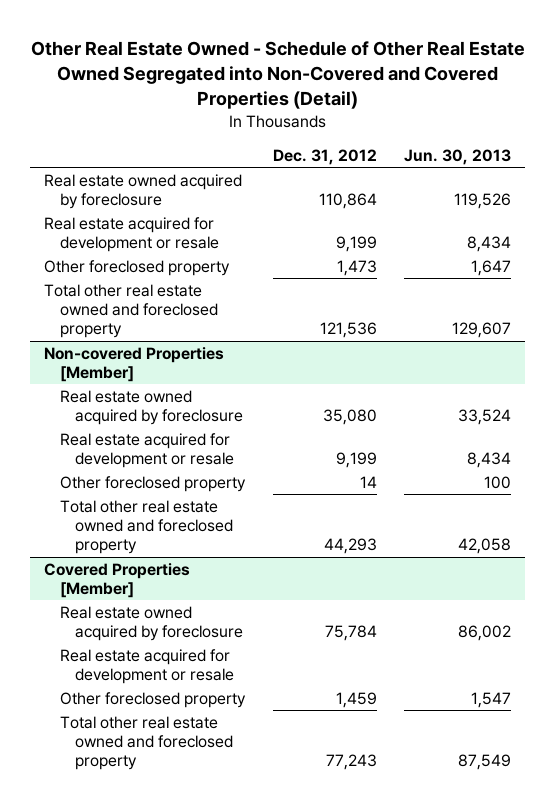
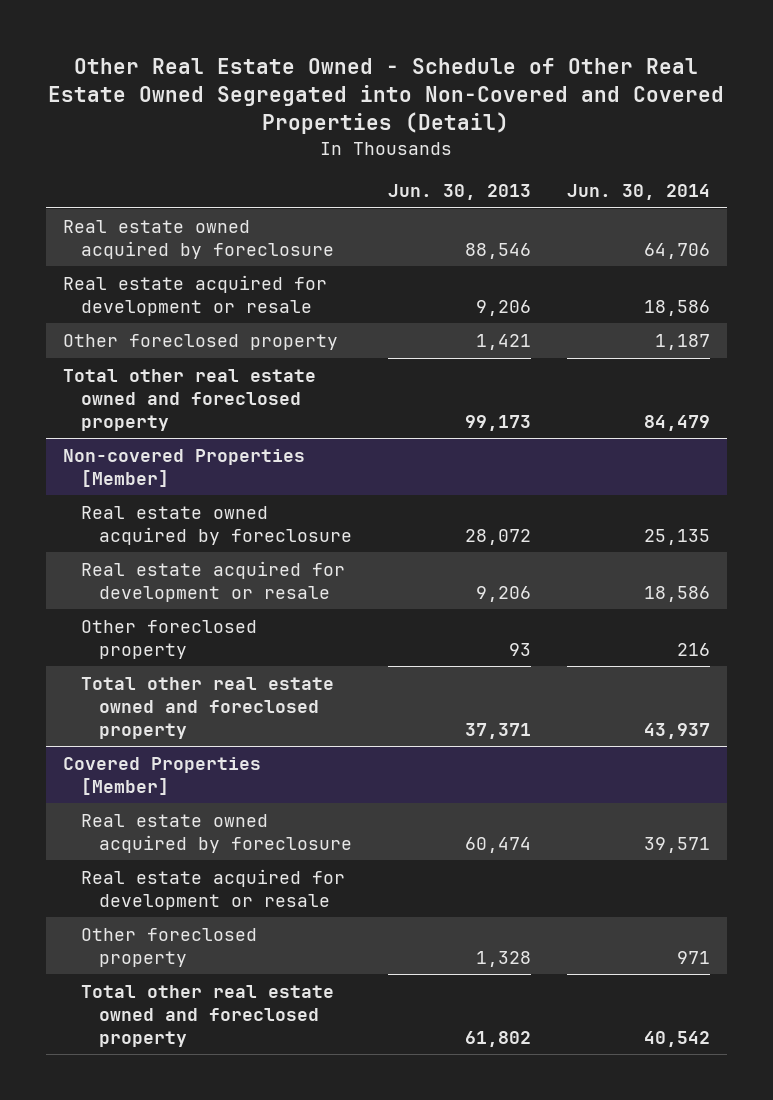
- | Dec. 31, 2012 | Jun. 30, 2013
+ | Jun. 30, 2013 | Jun. 30, 2014
- Real estate owned acquired by foreclosure | 110,864 | 119,526
- Real estate acquired for development or resale | 9,199 | 8,434
- Other foreclosed property | 1,473 | 1,647
- Total other real estate owned and foreclosed property | 121,536 | 129,607
+ Real estate owned acquired by foreclosure | 88,546 | 64,706
+ Real estate acquired for development or resale | 9,206 | 18,586
+ Other foreclosed property | 1,421 | 1,187
+ Total other real estate owned and foreclosed property | 99,173 | 84,479
@ Non-covered Properties [Member]
- Real estate owned acquired by foreclosure | 35,080 | 33,524
- Real estate acquired for development or resale | 9,199 | 8,434
- Other foreclosed property | 14 | 100
- Total other real estate owned and foreclosed property | 44,293 | 42,058
+ Real estate owned acquired by foreclosure | 28,072 | 25,135
+ Real estate acquired for development or resale | 9,206 | 18,586
+ Other foreclosed property | 93 | 216
+ Total other real estate owned and foreclosed property | 37,371 | 43,937
@ Covered Properties [Member]
- Real estate owned acquired by foreclosure | 75,784 | 86,002
+ Real estate owned acquired by foreclosure | 60,474 | 39,571
- Other foreclosed property | 1,459 | 1,547
- Total other real estate owned and foreclosed property | 77,243 | 87,549
+ Other foreclosed property | 1,328 | 971
+ Total other real estate owned and foreclosed property | 61,802 | 40,542

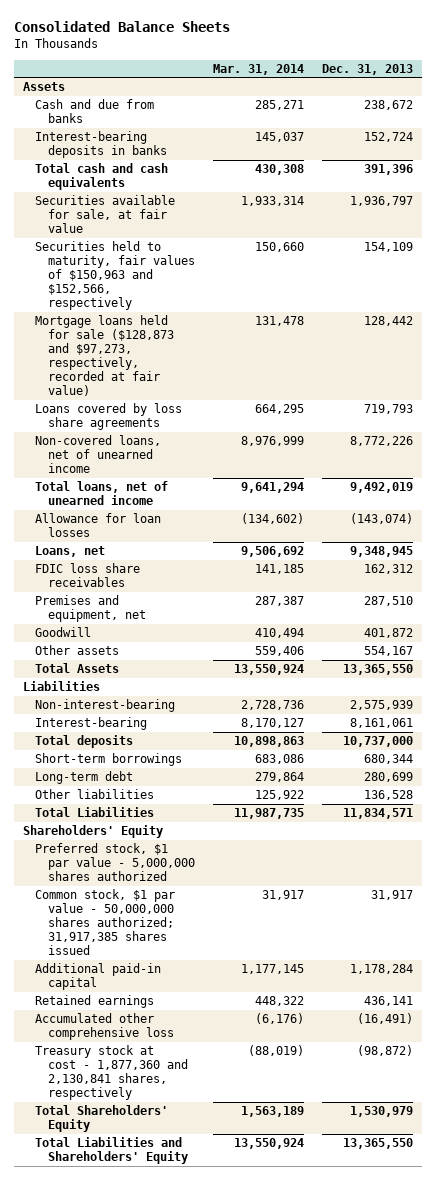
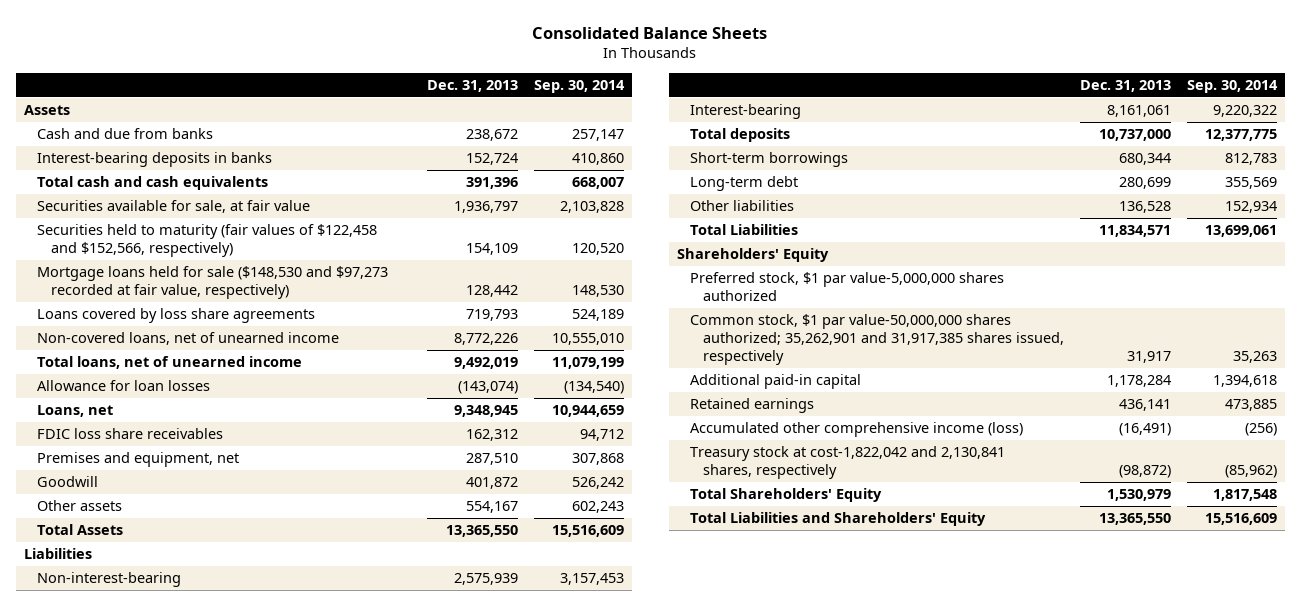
- | Mar. 31, 2014 | Dec. 31, 2013
+ | Dec. 31, 2013 | Sep. 30, 2014
- Securities held to maturity, fair values of $150,963 and $152,566, respectively | 150,660 | 154,109
- Mortgage loans held for sale ($128,873 and $97,273, respectively, recorded at fair value) | 131,478 | 128,442
+ Securities held to maturity (fair values of $122,458 and $152,566, respectively) | 154,109 | 120,520
+ Mortgage loans held for sale ($148,530 and $97,273 recorded at fair value, respectively) | 128,442 | 148,530
- Preferred stock, $1 par value - 5,000,000 shares authorized
- Common stock, $1 par value - 50,000,000 shares authorized; 31,917,385 shares issued | 31,917 | 31,917
+ Preferred stock, $1 par value-5,000,000 shares authorized
+ Common stock, $1 par value-50,000,000 shares authorized; 35,262,901 and 31,917,385 shares issued, respectively | 31,917 | 35,263
- Accumulated other comprehensive loss | (6,176) | (16,491)
- Treasury stock at cost - 1,877,360 and 2,130,841 shares, respectively | (88,019) | (98,872)
+ Accumulated other comprehensive income (loss) | (16,491) | (256)
+ Treasury stock at cost-1,822,042 and 2,130,841 shares, respectively | (98,872) | (85,962)

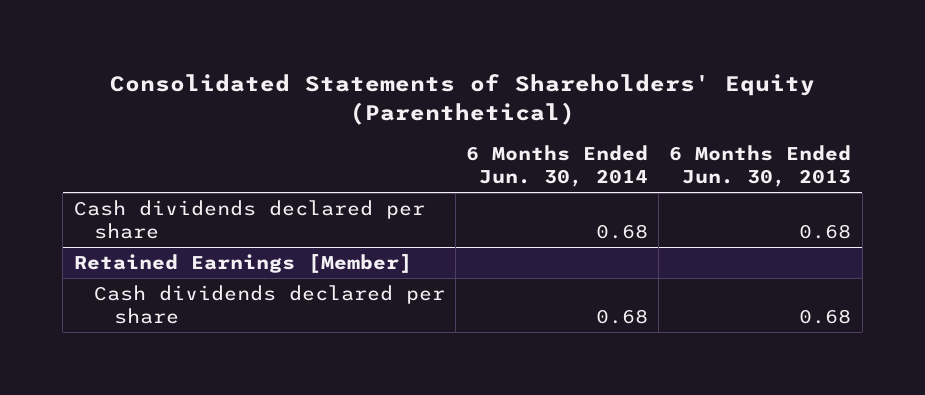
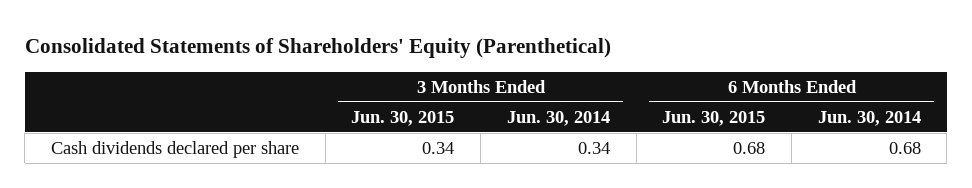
- | 6 Months Ended Jun. 30, 2014 | 6 Months Ended Jun. 30, 2013
+ | 3 Months Ended Jun. 30, 2015 | 3 Months Ended Jun. 30, 2014 | 6 Months Ended Jun. 30, 2015 | 6 Months Ended Jun. 30, 2014
- Retained Earnings [Member]
- Cash dividends declared per share | 0.68 | 0.68

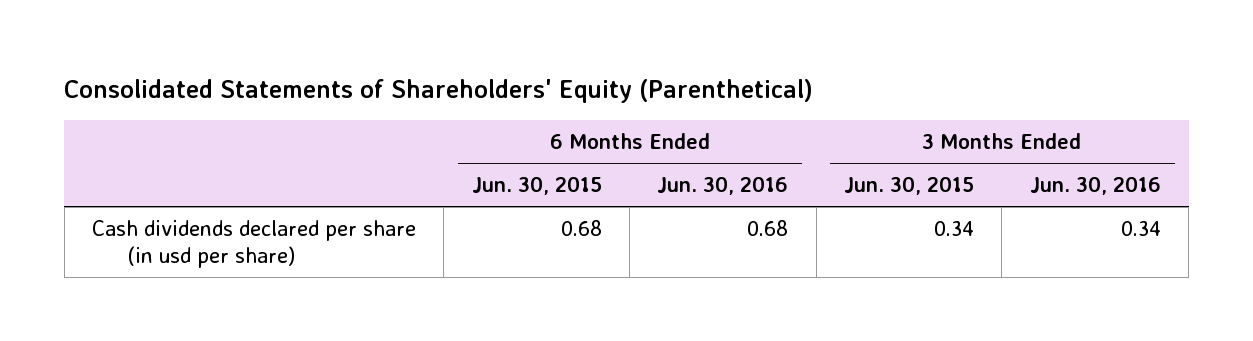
- | 3 Months Ended Jun. 30, 2015 | 3 Months Ended Jun. 30, 2014 | 6 Months Ended Jun. 30, 2015 | 6 Months Ended Jun. 30, 2014
+ | 6 Months Ended Jun. 30, 2015 | 6 Months Ended Jun. 30, 2016 | 3 Months Ended Jun. 30, 2015 | 3 Months Ended Jun. 30, 2016
- Cash dividends declared per share | 0.34 | 0.34 | 0.68 | 0.68
+ Cash dividends declared per share (in usd per share) | 0.68 | 0.68 | 0.34 | 0.34

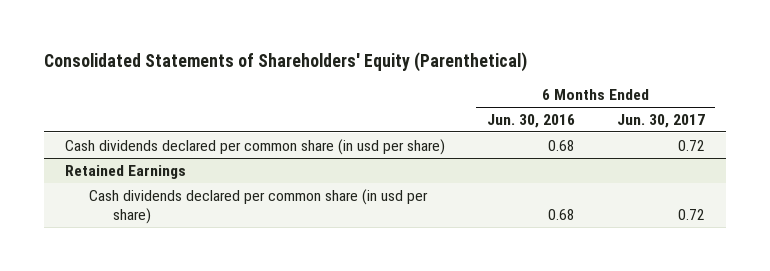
- | 6 Months Ended Jun. 30, 2015 | 6 Months Ended Jun. 30, 2016 | 3 Months Ended Jun. 30, 2015 | 3 Months Ended Jun. 30, 2016
+ | 6 Months Ended Jun. 30, 2016 | 6 Months Ended Jun. 30, 2017
- Cash dividends declared per share (in usd per share) | 0.68 | 0.68 | 0.34 | 0.34
+ Cash dividends declared per common share (in usd per share) | 0.68 | 0.72
+ Retained Earnings
+ Cash dividends declared per common share (in usd per share) | 0.68 | 0.72

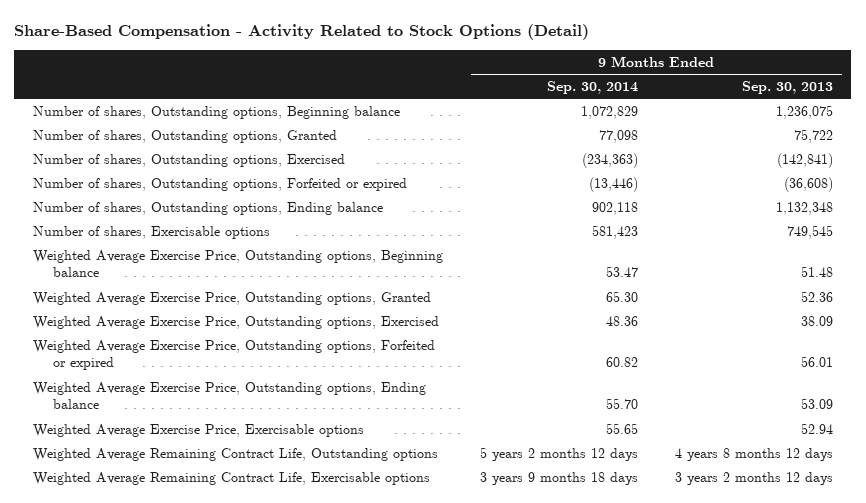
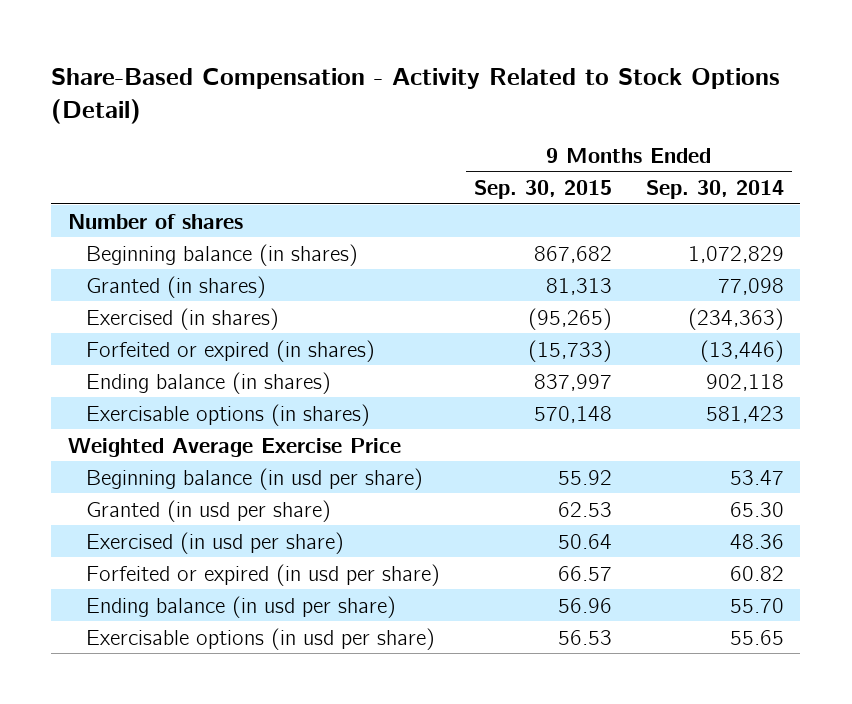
- | 9 Months Ended Sep. 30, 2014 | 9 Months Ended Sep. 30, 2013
+ | 9 Months Ended Sep. 30, 2015 | 9 Months Ended Sep. 30, 2014
- Number of shares, Outstanding options, Beginning balance | 1,072,829 | 1,236,075
- Number of shares, Outstanding options, Granted | 77,098 | 75,722
- Number of shares, Outstanding options, Exercised | (234,363) | (142,841)
- Number of shares, Outstanding options, Forfeited or expired | (13,446) | (36,608)
- Number of shares, Outstanding options, Ending balance | 902,118 | 1,132,348
- Number of shares, Exercisable options | 581,423 | 749,545
- Weighted Average Exercise Price, Outstanding options, Beginning balance | 53.47 | 51.48
- Weighted Average Exercise Price, Outstanding options, Granted | 65.30 | 52.36
- Weighted Average Exercise Price, Outstanding options, Exercised | 48.36 | 38.09
- Weighted Average Exercise Price, Outstanding options, Forfeited or expired | 60.82 | 56.01
- Weighted Average Exercise Price, Outstanding options, Ending balance | 55.70 | 53.09
- Weighted Average Exercise Price, Exercisable options | 55.65 | 52.94
- Weighted Average Remaining Contract Life, Outstanding options | 5 years 2 months 12 days | 4 years 8 months 12 days
- Weighted Average Remaining Contract Life, Exercisable options | 3 years 9 months 18 days | 3 years 2 months 12 days
+ Number of shares
+ Beginning balance (in shares) | 867,682 | 1,072,829
+ Granted (in shares) | 81,313 | 77,098
+ Exercised (in shares) | (95,265) | (234,363)
+ Forfeited or expired (in shares) | (15,733) | (13,446)
+ Ending balance (in shares) | 837,997 | 902,118
+ Exercisable options (in shares) | 570,148 | 581,423
+ Weighted Average Exercise Price
+ Beginning balance (in usd per share) | 55.92 | 53.47
+ Granted (in usd per share) | 62.53 | 65.30
+ Exercised (in usd per share) | 50.64 | 48.36
+ Forfeited or expired (in usd per share) | 66.57 | 60.82
+ Ending balance (in usd per share) | 56.96 | 55.70
+ Exercisable options (in usd per share) | 56.53 | 55.65

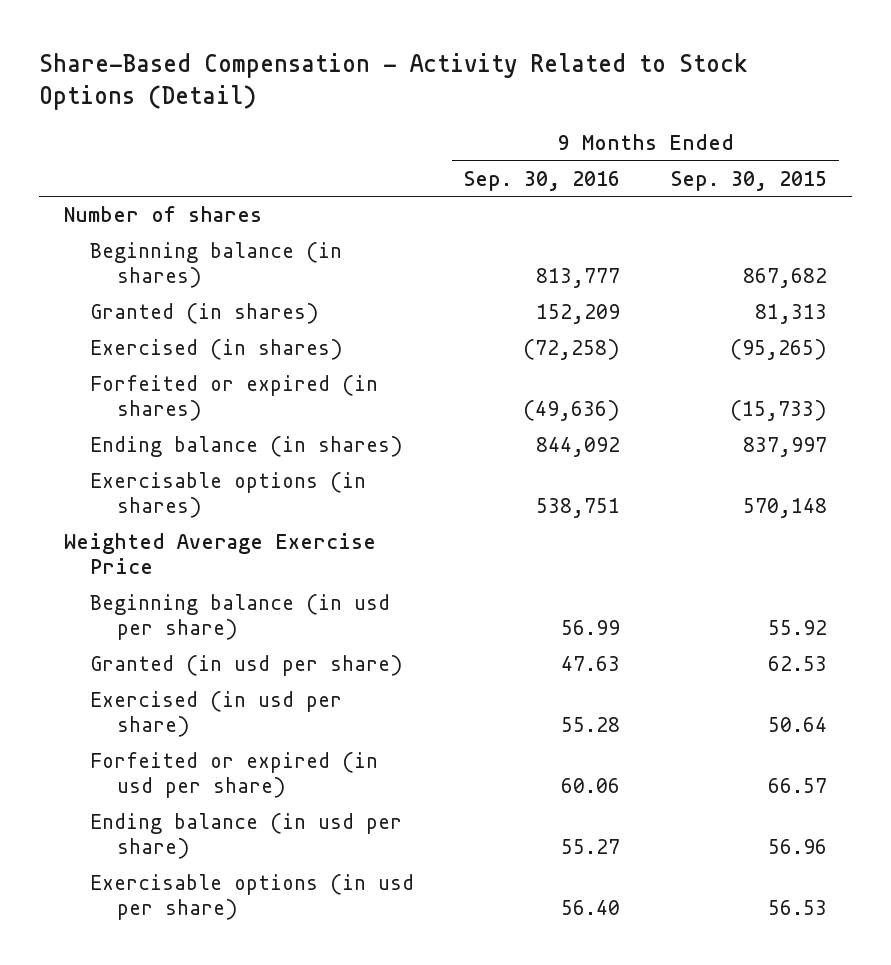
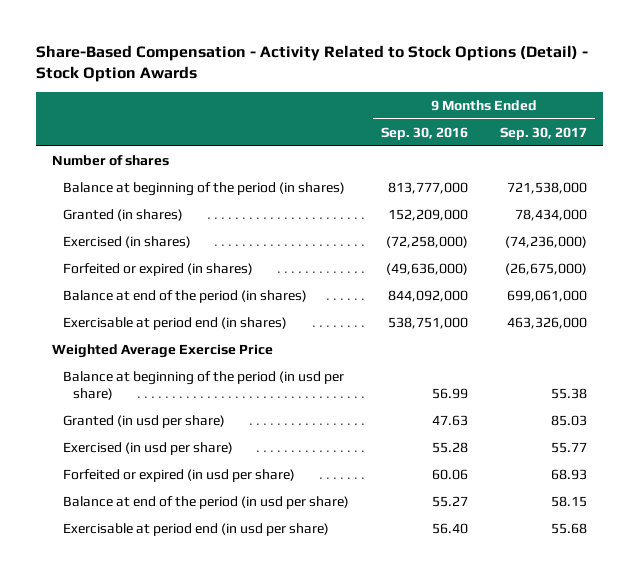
- Share-Based Compensation - Activity Related to Stock Options (Detail)
+ Share-Based Compensation - Activity Related to Stock Options (Detail) - Stock Option Awards
- | 9 Months Ended Sep. 30, 2016 | 9 Months Ended Sep. 30, 2015
+ | 9 Months Ended Sep. 30, 2016 | 9 Months Ended Sep. 30, 2017
- Beginning balance (in shares) | 813,777 | 867,682
- Granted (in shares) | 152,209 | 81,313
- Exercised (in shares) | (72,258) | (95,265)
- Forfeited or expired (in shares) | (49,636) | (15,733)
- Ending balance (in shares) | 844,092 | 837,997
- Exercisable options (in shares) | 538,751 | 570,148
+ Balance at beginning of the period (in shares) | 813,777,000 | 721,538,000
+ Granted (in shares) | 152,209,000 | 78,434,000
+ Exercised (in shares) | (72,258,000) | (74,236,000)
+ Forfeited or expired (in shares) | (49,636,000) | (26,675,000)
+ Balance at end of the period (in shares) | 844,092,000 | 699,061,000
+ Exercisable at period end (in shares) | 538,751,000 | 463,326,000
- Beginning balance (in usd per share) | 56.99 | 55.92
+ Balance at beginning of the period (in usd per share) | 56.99 | 55.38
- Ending balance (in usd per share) | 55.27 | 56.96
- Exercisable options (in usd per share) | 56.40 | 56.53
+ Balance at end of the period (in usd per share) | 55.27 | 58.15
+ Exercisable at period end (in usd per share) | 56.40 | 55.68

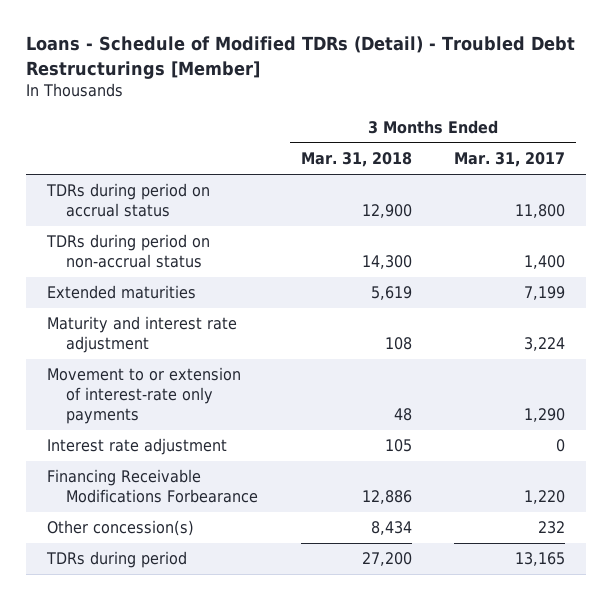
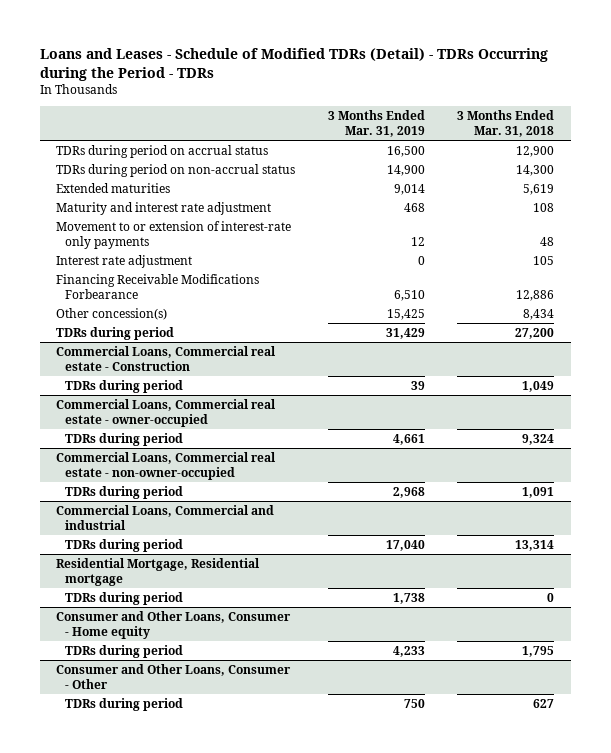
- Loans - Schedule of Modified TDRs (Detail) - Troubled Debt Restructurings [Member]
+ Loans and Leases - Schedule of Modified TDRs (Detail) - TDRs Occurring during the Period - TDRs
- | 3 Months Ended Mar. 31, 2018 | 3 Months Ended Mar. 31, 2017
+ | 3 Months Ended Mar. 31, 2019 | 3 Months Ended Mar. 31, 2018
+ Commercial Loans, Commercial real estate - Construction
+ TDRs during period | 39 | 1,049
+ Commercial Loans, Commercial real estate - owner-occupied
+ TDRs during period | 4,661 | 9,324
+ Commercial Loans, Commercial real estate - non-owner-occupied
+ TDRs during period | 2,968 | 1,091
+ Commercial Loans, Commercial and industrial
+ TDRs during period | 17,040 | 13,314
+ Residential Mortgage, Residential mortgage
+ TDRs during period | 1,738 | 0
+ Consumer and Other Loans, Consumer - Home equity
+ TDRs during period | 4,233 | 1,795
+ Consumer and Other Loans, Consumer - Other
+ TDRs during period | 750 | 627

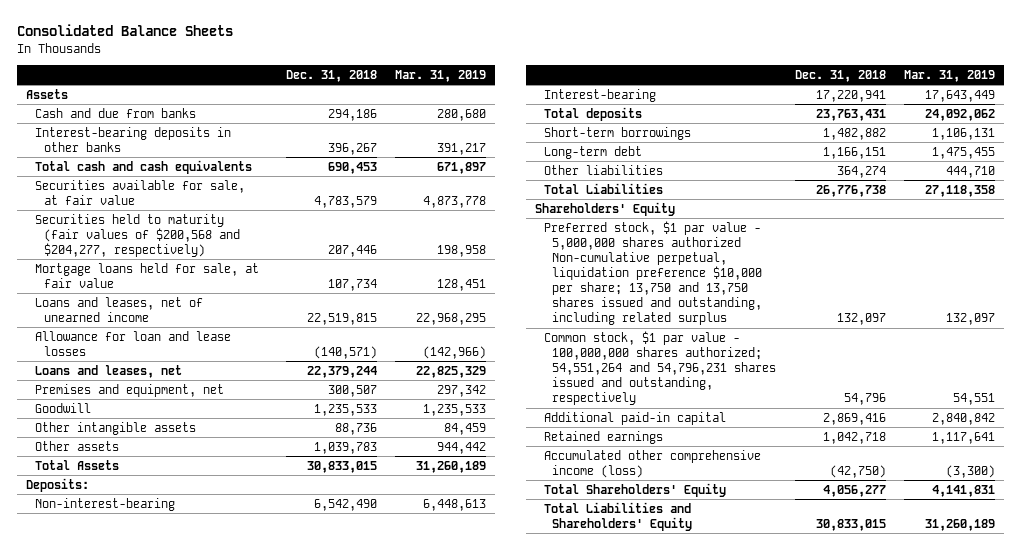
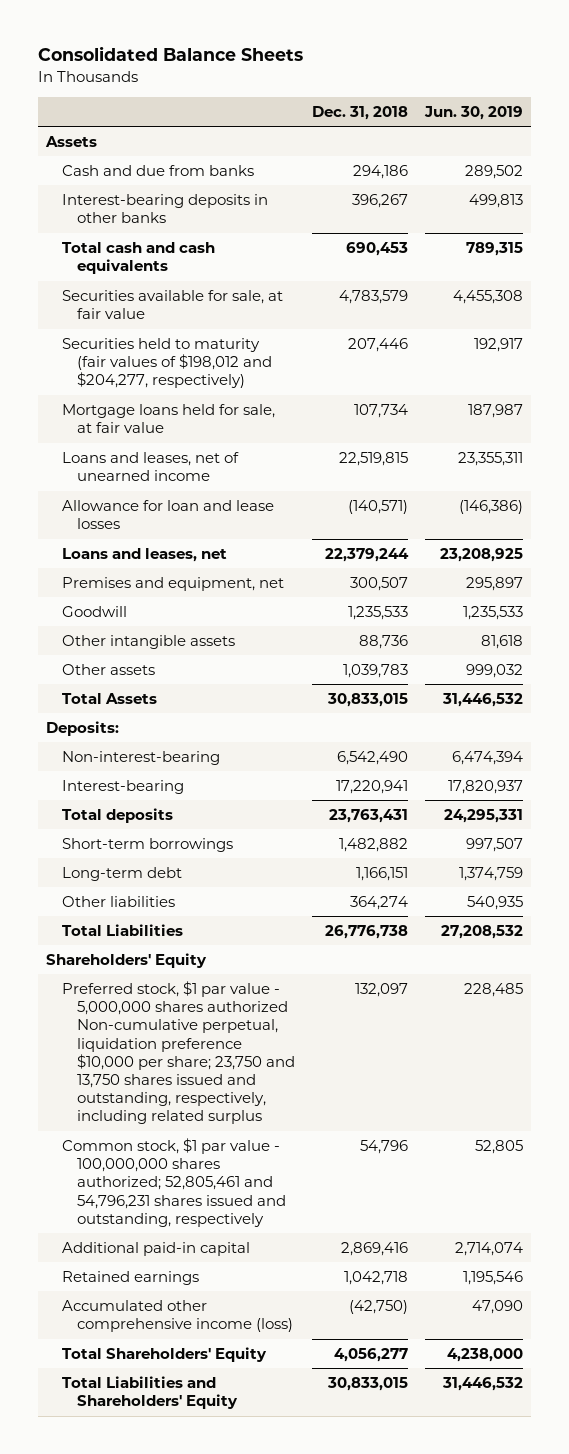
- | Dec. 31, 2018 | Mar. 31, 2019
+ | Dec. 31, 2018 | Jun. 30, 2019
- Securities held to maturity (fair values of $200,568 and $204,277, respectively) | 207,446 | 198,958
+ Securities held to maturity (fair values of $198,012 and $204,277, respectively) | 207,446 | 192,917
- Preferred stock, $1 par value - 5,000,000 shares authorized Non-cumulative perpetual, liquidation preference $10,000 per share; 13,750 and 13,750 shares issued and outstanding, including related surplus | 132,097 | 132,097
- Common stock, $1 par value - 100,000,000 shares authorized; 54,551,264 and 54,796,231 shares issued and outstanding, respectively | 54,796 | 54,551
+ Preferred stock, $1 par value - 5,000,000 shares authorized Non-cumulative perpetual, liquidation preference $10,000 per share; 23,750 and 13,750 shares issued and outstanding, respectively, including related surplus | 132,097 | 228,485
+ Common stock, $1 par value - 100,000,000 shares authorized; 52,805,461 and 54,796,231 shares issued and outstanding, respectively | 54,796 | 52,805

